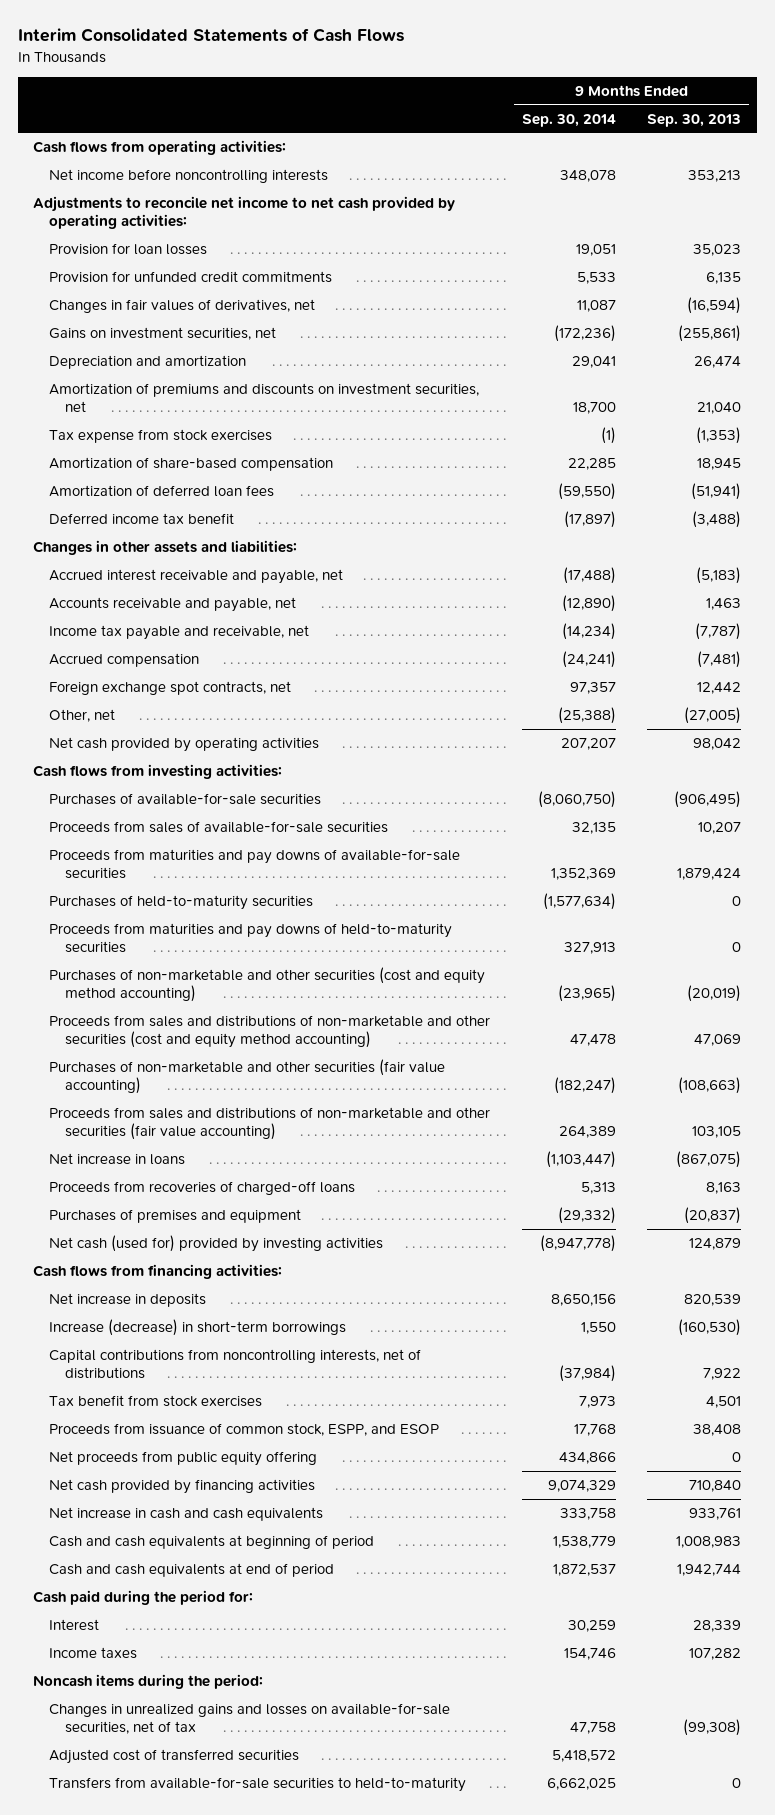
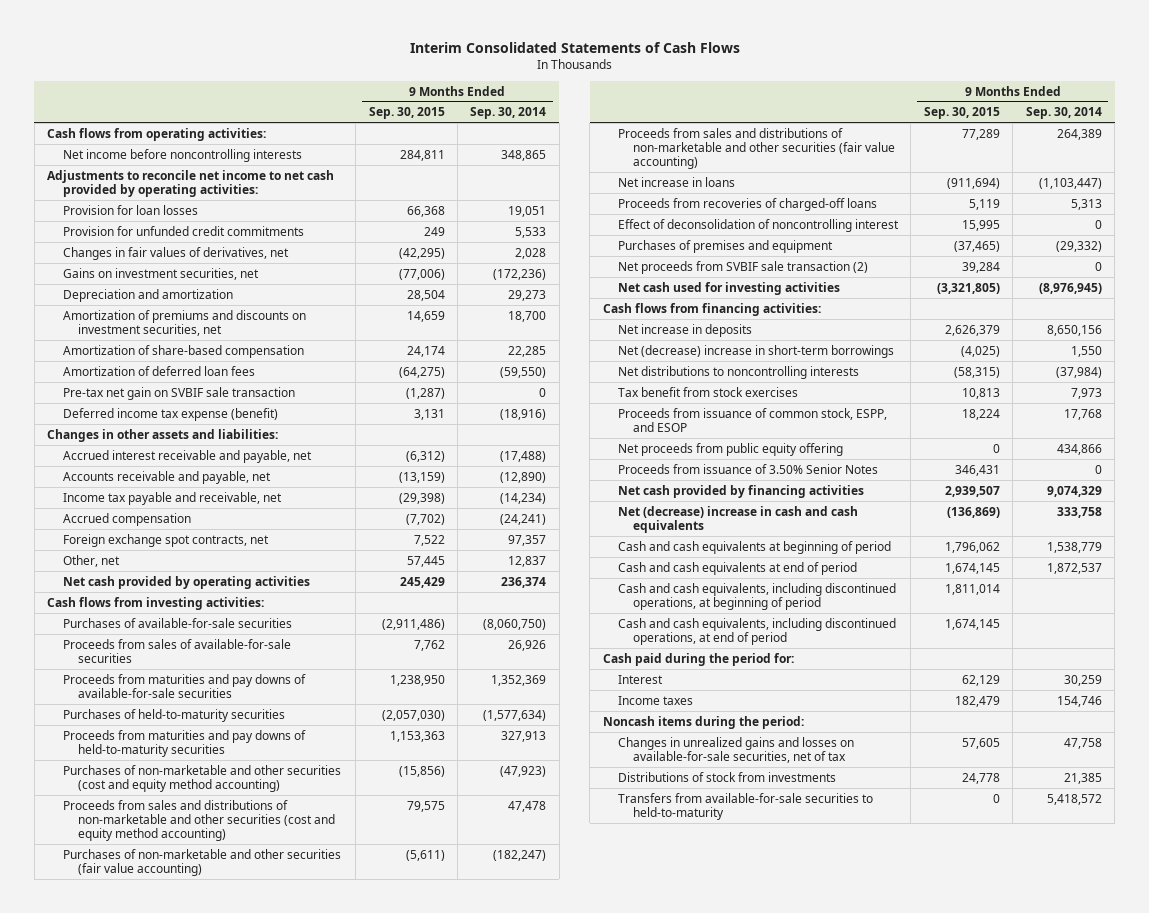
- | 9 Months Ended Sep. 30, 2014 | 9 Months Ended Sep. 30, 2013
+ | 9 Months Ended Sep. 30, 2015 | 9 Months Ended Sep. 30, 2014
- Net income before noncontrolling interests | 348,078 | 353,213
+ Net income before noncontrolling interests | 284,811 | 348,865
- Changes in fair values of derivatives, net | 11,087 | (16,594)
+ Changes in fair values of derivatives, net | (42,295) | 2,028
- Depreciation and amortization | 29,041 | 26,474
+ Depreciation and amortization | 28,504 | 29,273
- Tax expense from stock exercises | (1) | (1,353)
- Deferred income tax benefit | (17,897) | (3,488)
+ Pre-tax net gain on SVBIF sale transaction | (1,287) | 0
+ Deferred income tax expense (benefit) | 3,131 | (18,916)
- Other, net | (25,388) | (27,005)
- Net cash provided by operating activities | 207,207 | 98,042
+ Other, net | 57,445 | 12,837
+ Net cash provided by operating activities | 245,429 | 236,374
- Proceeds from sales of available-for-sale securities | 32,135 | 10,207
+ Proceeds from sales of available-for-sale securities | 7,762 | 26,926
- Purchases of non-marketable and other securities (cost and equity method accounting) | (23,965) | (20,019)
+ Purchases of non-marketable and other securities (cost and equity method accounting) | (15,856) | (47,923)
+ Effect of deconsolidation of noncontrolling interest | 15,995 | 0
- Net cash (used for) provided by investing activities | (8,947,778) | 124,879
+ Net proceeds from SVBIF sale transaction (2) | 39,284 | 0
+ Net cash used for investing activities | (3,321,805) | (8,976,945)
- Increase (decrease) in short-term borrowings | 1,550 | (160,530)
- Capital contributions from noncontrolling interests, net of distributions | (37,984) | 7,922
+ Net (decrease) increase in short-term borrowings | (4,025) | 1,550
+ Net distributions to noncontrolling interests | (58,315) | (37,984)
+ Proceeds from issuance of 3.50% Senior Notes | 346,431 | 0
- Net increase in cash and cash equivalents | 333,758 | 933,761
+ Net (decrease) increase in cash and cash equivalents | (136,869) | 333,758
+ Cash and cash equivalents, including discontinued operations, at beginning of period | 1,811,014 |
+ Cash and cash equivalents, including discontinued operations, at end of period | 1,674,145 |
- Adjusted cost of transferred securities | 5,418,572 |
- Transfers from available-for-sale securities to held-to-maturity | 6,662,025 | 0
+ Distributions of stock from investments | 24,778 | 21,385
+ Transfers from available-for-sale securities to held-to-maturity | 0 | 5,418,572

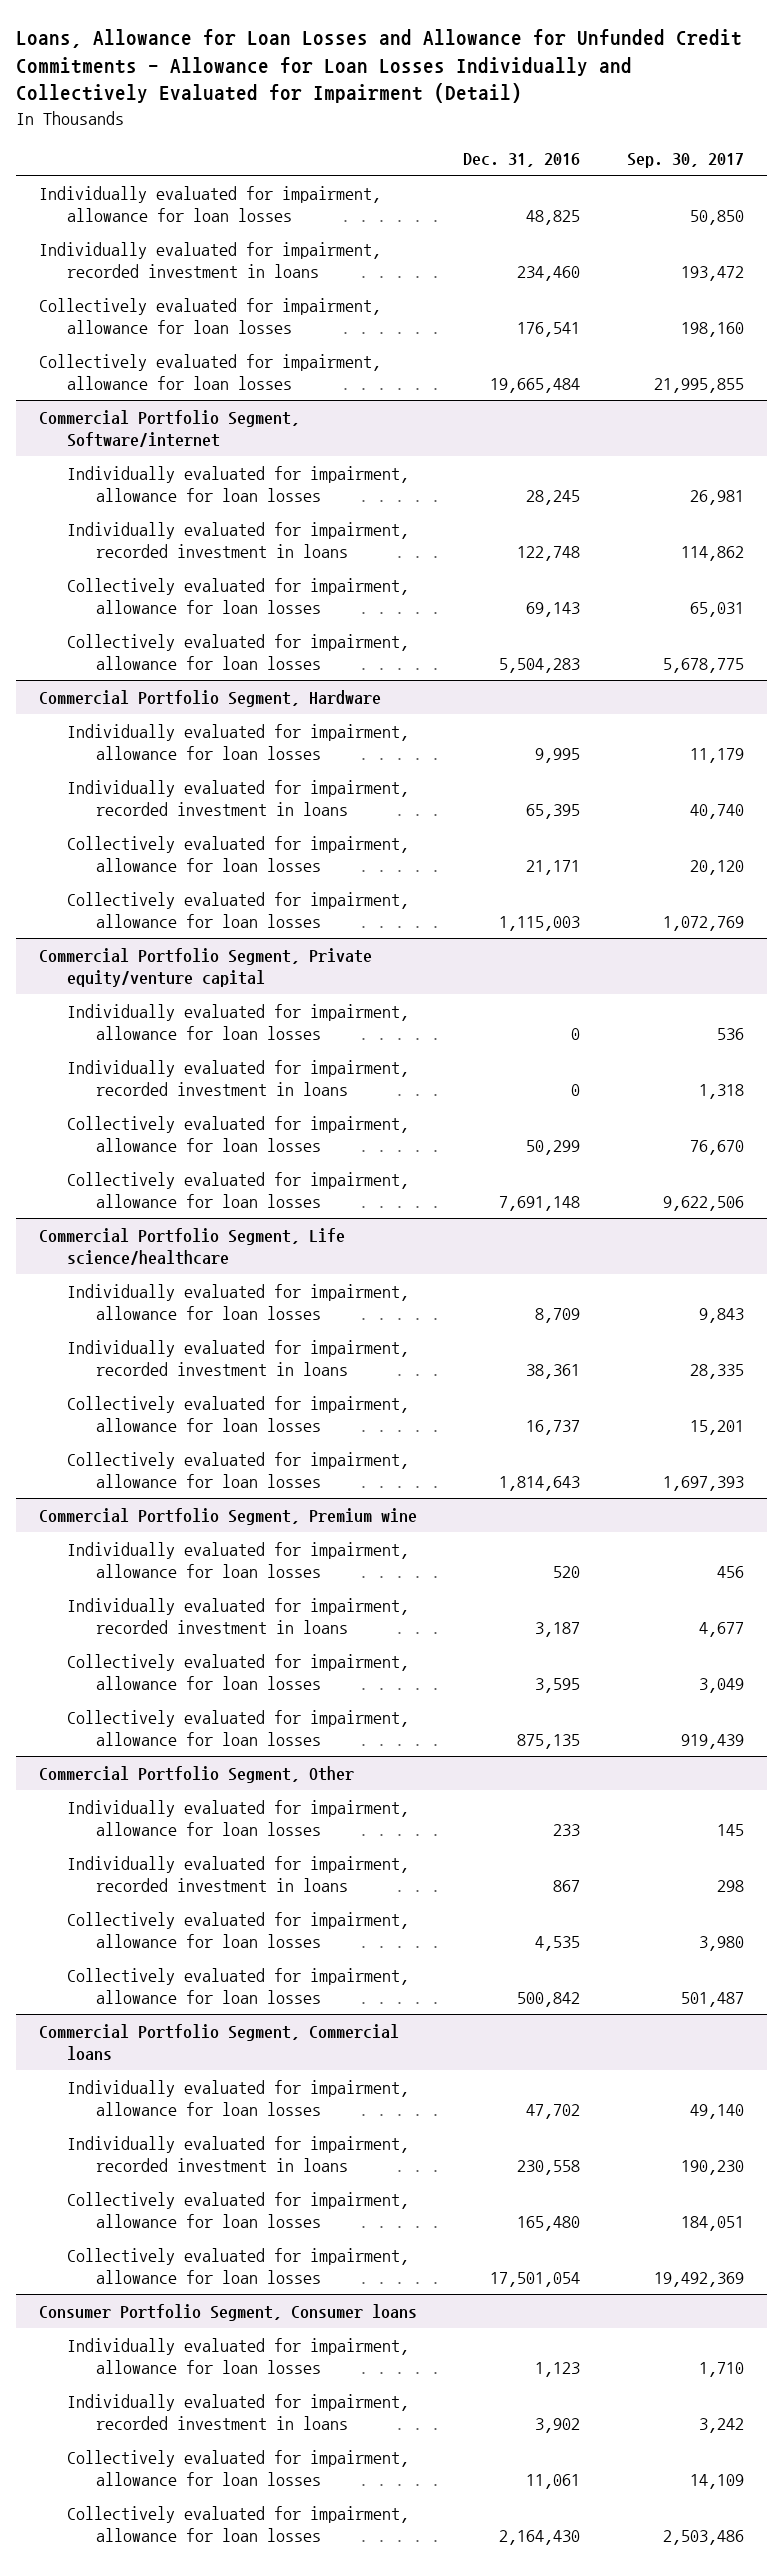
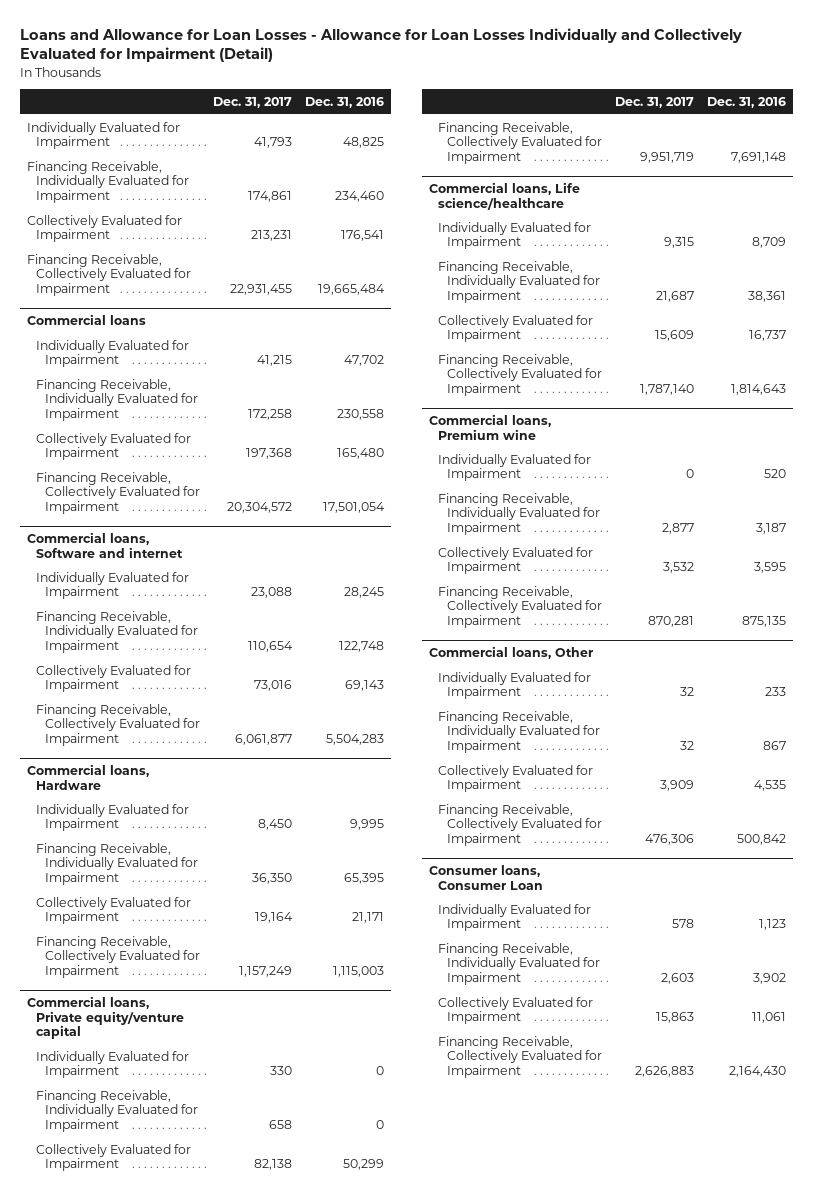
- Loans, Allowance for Loan Losses and Allowance for Unfunded Credit Commitments - Allowance for Loan Losses Individually and Collectively Evaluated for Impairment (Detail)
+ Loans and Allowance for Loan Losses - Allowance for Loan Losses Individually and Collectively Evaluated for Impairment (Detail)
- | Dec. 31, 2016 | Sep. 30, 2017
+ | Dec. 31, 2017 | Dec. 31, 2016
- Individually evaluated for impairment, allowance for loan losses | 48,825 | 50,850
- Individually evaluated for impairment, recorded investment in loans | 234,460 | 193,472
- Collectively evaluated for impairment, allowance for loan losses | 176,541 | 198,160
- Collectively evaluated for impairment, allowance for loan losses | 19,665,484 | 21,995,855
- Commercial Portfolio Segment, Software/internet
- Individually evaluated for impairment, allowance for loan losses | 28,245 | 26,981
- Individually evaluated for impairment, recorded investment in loans | 122,748 | 114,862
- Collectively evaluated for impairment, allowance for loan losses | 69,143 | 65,031
- Collectively evaluated for impairment, allowance for loan losses | 5,504,283 | 5,678,775
- Commercial Portfolio Segment, Hardware
- Individually evaluated for impairment, allowance for loan losses | 9,995 | 11,179
- Individually evaluated for impairment, recorded investment in loans | 65,395 | 40,740
- Collectively evaluated for impairment, allowance for loan losses | 21,171 | 20,120
- Collectively evaluated for impairment, allowance for loan losses | 1,115,003 | 1,072,769
- Commercial Portfolio Segment, Private equity/venture capital
- Individually evaluated for impairment, allowance for loan losses | 0 | 536
- Individually evaluated for impairment, recorded investment in loans | 0 | 1,318
- Collectively evaluated for impairment, allowance for loan losses | 50,299 | 76,670
- Collectively evaluated for impairment, allowance for loan losses | 7,691,148 | 9,622,506
- Commercial Portfolio Segment, Life science/healthcare
- Individually evaluated for impairment, allowance for loan losses | 8,709 | 9,843
- Individually evaluated for impairment, recorded investment in loans | 38,361 | 28,335
- Collectively evaluated for impairment, allowance for loan losses | 16,737 | 15,201
- Collectively evaluated for impairment, allowance for loan losses | 1,814,643 | 1,697,393
- Commercial Portfolio Segment, Premium wine
- Individually evaluated for impairment, allowance for loan losses | 520 | 456
- Individually evaluated for impairment, recorded investment in loans | 3,187 | 4,677
- Collectively evaluated for impairment, allowance for loan losses | 3,595 | 3,049
- Collectively evaluated for impairment, allowance for loan losses | 875,135 | 919,439
- Commercial Portfolio Segment, Other
- Individually evaluated for impairment, allowance for loan losses | 233 | 145
- Individually evaluated for impairment, recorded investment in loans | 867 | 298
- Collectively evaluated for impairment, allowance for loan losses | 4,535 | 3,980
- Collectively evaluated for impairment, allowance for loan losses | 500,842 | 501,487
- Commercial Portfolio Segment, Commercial loans
- Individually evaluated for impairment, allowance for loan losses | 47,702 | 49,140
- Individually evaluated for impairment, recorded investment in loans | 230,558 | 190,230
- Collectively evaluated for impairment, allowance for loan losses | 165,480 | 184,051
- Collectively evaluated for impairment, allowance for loan losses | 17,501,054 | 19,492,369
- Consumer Portfolio Segment, Consumer loans
- Individually evaluated for impairment, allowance for loan losses | 1,123 | 1,710
- Individually evaluated for impairment, recorded investment in loans | 3,902 | 3,242
- Collectively evaluated for impairment, allowance for loan losses | 11,061 | 14,109
- Collectively evaluated for impairment, allowance for loan losses | 2,164,430 | 2,503,486
+ Individually Evaluated for Impairment | 41,793 | 48,825
+ Financing Receivable, Individually Evaluated for Impairment | 174,861 | 234,460
+ Collectively Evaluated for Impairment | 213,231 | 176,541
+ Financing Receivable, Collectively Evaluated for Impairment | 22,931,455 | 19,665,484
+ Commercial loans
+ Individually Evaluated for Impairment | 41,215 | 47,702
+ Financing Receivable, Individually Evaluated for Impairment | 172,258 | 230,558
+ Collectively Evaluated for Impairment | 197,368 | 165,480
+ Financing Receivable, Collectively Evaluated for Impairment | 20,304,572 | 17,501,054
+ Commercial loans, Software and internet
+ Individually Evaluated for Impairment | 23,088 | 28,245
+ Financing Receivable, Individually Evaluated for Impairment | 110,654 | 122,748
+ Collectively Evaluated for Impairment | 73,016 | 69,143
+ Financing Receivable, Collectively Evaluated for Impairment | 6,061,877 | 5,504,283
+ Commercial loans, Hardware
+ Individually Evaluated for Impairment | 8,450 | 9,995
+ Financing Receivable, Individually Evaluated for Impairment | 36,350 | 65,395
+ Collectively Evaluated for Impairment | 19,164 | 21,171
+ Financing Receivable, Collectively Evaluated for Impairment | 1,157,249 | 1,115,003
+ Commercial loans, Private equity/venture capital
+ Individually Evaluated for Impairment | 330 | 0
+ Financing Receivable, Individually Evaluated for Impairment | 658 | 0
+ Collectively Evaluated for Impairment | 82,138 | 50,299
+ Financing Receivable, Collectively Evaluated for Impairment | 9,951,719 | 7,691,148
+ Commercial loans, Life science/healthcare
+ Individually Evaluated for Impairment | 9,315 | 8,709
+ Financing Receivable, Individually Evaluated for Impairment | 21,687 | 38,361
+ Collectively Evaluated for Impairment | 15,609 | 16,737
+ Financing Receivable, Collectively Evaluated for Impairment | 1,787,140 | 1,814,643
+ Commercial loans, Premium wine
+ Individually Evaluated for Impairment | 0 | 520
+ Financing Receivable, Individually Evaluated for Impairment | 2,877 | 3,187
+ Collectively Evaluated for Impairment | 3,532 | 3,595
+ Financing Receivable, Collectively Evaluated for Impairment | 870,281 | 875,135
+ Commercial loans, Other
+ Individually Evaluated for Impairment | 32 | 233
+ Financing Receivable, Individually Evaluated for Impairment | 32 | 867
+ Collectively Evaluated for Impairment | 3,909 | 4,535
+ Financing Receivable, Collectively Evaluated for Impairment | 476,306 | 500,842
+ Consumer loans, Consumer Loan
+ Individually Evaluated for Impairment | 578 | 1,123
+ Financing Receivable, Individually Evaluated for Impairment | 2,603 | 3,902
+ Collectively Evaluated for Impairment | 15,863 | 11,061
+ Financing Receivable, Collectively Evaluated for Impairment | 2,626,883 | 2,164,430

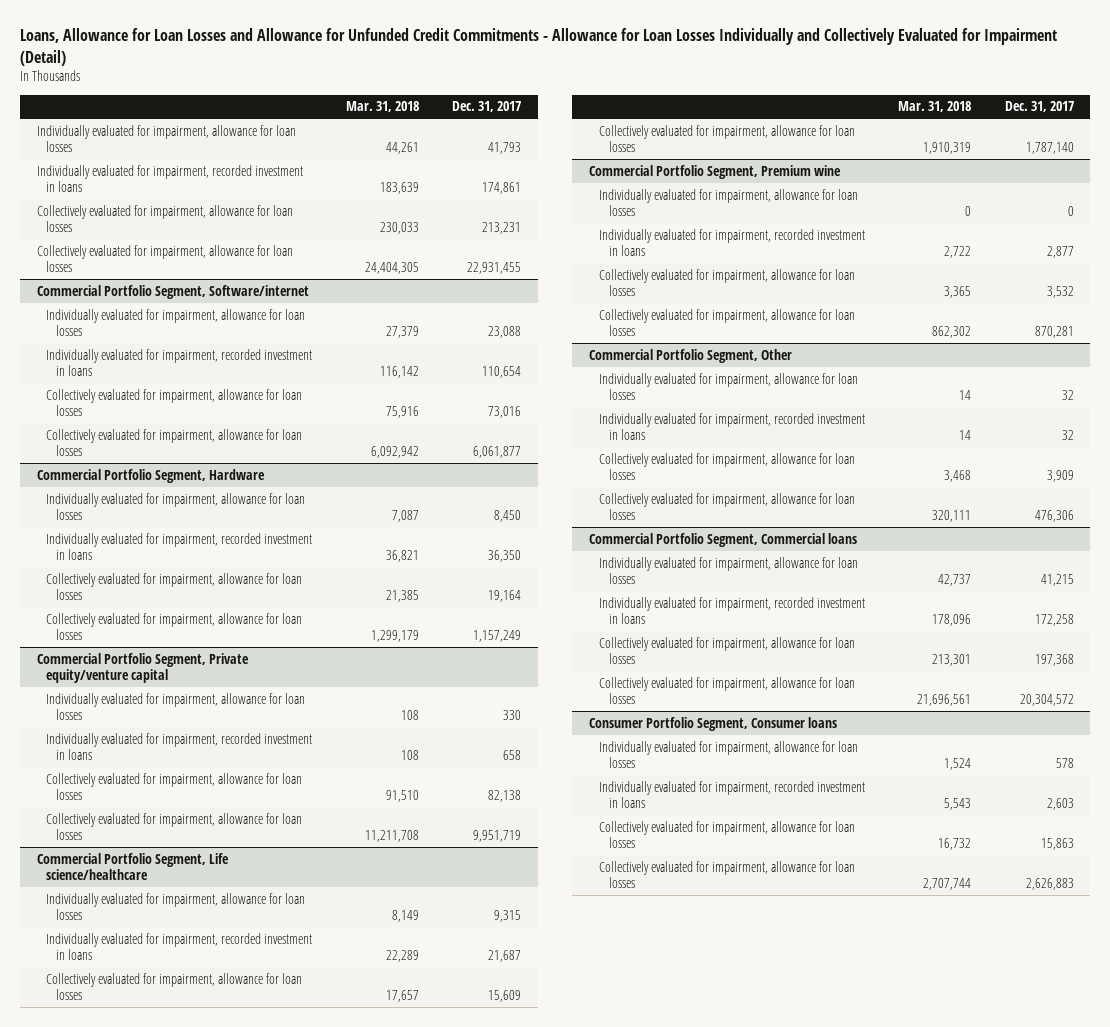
- Loans and Allowance for Loan Losses - Allowance for Loan Losses Individually and Collectively Evaluated for Impairment (Detail)
+ Loans, Allowance for Loan Losses and Allowance for Unfunded Credit Commitments - Allowance for Loan Losses Individually and Collectively Evaluated for Impairment (Detail)
- | Dec. 31, 2017 | Dec. 31, 2016
+ | Mar. 31, 2018 | Dec. 31, 2017
- Individually Evaluated for Impairment | 41,793 | 48,825
- Financing Receivable, Individually Evaluated for Impairment | 174,861 | 234,460
- Collectively Evaluated for Impairment | 213,231 | 176,541
- Financing Receivable, Collectively Evaluated for Impairment | 22,931,455 | 19,665,484
- Commercial loans
- Individually Evaluated for Impairment | 41,215 | 47,702
- Financing Receivable, Individually Evaluated for Impairment | 172,258 | 230,558
- Collectively Evaluated for Impairment | 197,368 | 165,480
- Financing Receivable, Collectively Evaluated for Impairment | 20,304,572 | 17,501,054
- Commercial loans, Software and internet
- Individually Evaluated for Impairment | 23,088 | 28,245
- Financing Receivable, Individually Evaluated for Impairment | 110,654 | 122,748
- Collectively Evaluated for Impairment | 73,016 | 69,143
- Financing Receivable, Collectively Evaluated for Impairment | 6,061,877 | 5,504,283
- Commercial loans, Hardware
- Individually Evaluated for Impairment | 8,450 | 9,995
- Financing Receivable, Individually Evaluated for Impairment | 36,350 | 65,395
- Collectively Evaluated for Impairment | 19,164 | 21,171
- Financing Receivable, Collectively Evaluated for Impairment | 1,157,249 | 1,115,003
- Commercial loans, Private equity/venture capital
- Individually Evaluated for Impairment | 330 | 0
- Financing Receivable, Individually Evaluated for Impairment | 658 | 0
- Collectively Evaluated for Impairment | 82,138 | 50,299
- Financing Receivable, Collectively Evaluated for Impairment | 9,951,719 | 7,691,148
- Commercial loans, Life science/healthcare
- Individually Evaluated for Impairment | 9,315 | 8,709
- Financing Receivable, Individually Evaluated for Impairment | 21,687 | 38,361
- Collectively Evaluated for Impairment | 15,609 | 16,737
- Financing Receivable, Collectively Evaluated for Impairment | 1,787,140 | 1,814,643
- Commercial loans, Premium wine
- Individually Evaluated for Impairment | 0 | 520
- Financing Receivable, Individually Evaluated for Impairment | 2,877 | 3,187
- Collectively Evaluated for Impairment | 3,532 | 3,595
- Financing Receivable, Collectively Evaluated for Impairment | 870,281 | 875,135
- Commercial loans, Other
- Individually Evaluated for Impairment | 32 | 233
- Financing Receivable, Individually Evaluated for Impairment | 32 | 867
- Collectively Evaluated for Impairment | 3,909 | 4,535
- Financing Receivable, Collectively Evaluated for Impairment | 476,306 | 500,842
- Consumer loans, Consumer Loan
- Individually Evaluated for Impairment | 578 | 1,123
- Financing Receivable, Individually Evaluated for Impairment | 2,603 | 3,902
- Collectively Evaluated for Impairment | 15,863 | 11,061
- Financing Receivable, Collectively Evaluated for Impairment | 2,626,883 | 2,164,430
+ Individually evaluated for impairment, allowance for loan losses | 44,261 | 41,793
+ Individually evaluated for impairment, recorded investment in loans | 183,639 | 174,861
+ Collectively evaluated for impairment, allowance for loan losses | 230,033 | 213,231
+ Collectively evaluated for impairment, allowance for loan losses | 24,404,305 | 22,931,455
+ Commercial Portfolio Segment, Software/internet
+ Individually evaluated for impairment, allowance for loan losses | 27,379 | 23,088
+ Individually evaluated for impairment, recorded investment in loans | 116,142 | 110,654
+ Collectively evaluated for impairment, allowance for loan losses | 75,916 | 73,016
+ Collectively evaluated for impairment, allowance for loan losses | 6,092,942 | 6,061,877
+ Commercial Portfolio Segment, Hardware
+ Individually evaluated for impairment, allowance for loan losses | 7,087 | 8,450
+ Individually evaluated for impairment, recorded investment in loans | 36,821 | 36,350
+ Collectively evaluated for impairment, allowance for loan losses | 21,385 | 19,164
+ Collectively evaluated for impairment, allowance for loan losses | 1,299,179 | 1,157,249
+ Commercial Portfolio Segment, Private equity/venture capital
+ Individually evaluated for impairment, allowance for loan losses | 108 | 330
+ Individually evaluated for impairment, recorded investment in loans | 108 | 658
+ Collectively evaluated for impairment, allowance for loan losses | 91,510 | 82,138
+ Collectively evaluated for impairment, allowance for loan losses | 11,211,708 | 9,951,719
+ Commercial Portfolio Segment, Life science/healthcare
+ Individually evaluated for impairment, allowance for loan losses | 8,149 | 9,315
+ Individually evaluated for impairment, recorded investment in loans | 22,289 | 21,687
+ Collectively evaluated for impairment, allowance for loan losses | 17,657 | 15,609
+ Collectively evaluated for impairment, allowance for loan losses | 1,910,319 | 1,787,140
+ Commercial Portfolio Segment, Premium wine
+ Individually evaluated for impairment, allowance for loan losses | 0 | 0
+ Individually evaluated for impairment, recorded investment in loans | 2,722 | 2,877
+ Collectively evaluated for impairment, allowance for loan losses | 3,365 | 3,532
+ Collectively evaluated for impairment, allowance for loan losses | 862,302 | 870,281
+ Commercial Portfolio Segment, Other
+ Individually evaluated for impairment, allowance for loan losses | 14 | 32
+ Individually evaluated for impairment, recorded investment in loans | 14 | 32
+ Collectively evaluated for impairment, allowance for loan losses | 3,468 | 3,909
+ Collectively evaluated for impairment, allowance for loan losses | 320,111 | 476,306
+ Commercial Portfolio Segment, Commercial loans
+ Individually evaluated for impairment, allowance for loan losses | 42,737 | 41,215
+ Individually evaluated for impairment, recorded investment in loans | 178,096 | 172,258
+ Collectively evaluated for impairment, allowance for loan losses | 213,301 | 197,368
+ Collectively evaluated for impairment, allowance for loan losses | 21,696,561 | 20,304,572
+ Consumer Portfolio Segment, Consumer loans
+ Individually evaluated for impairment, allowance for loan losses | 1,524 | 578
+ Individually evaluated for impairment, recorded investment in loans | 5,543 | 2,603
+ Collectively evaluated for impairment, allowance for loan losses | 16,732 | 15,863
+ Collectively evaluated for impairment, allowance for loan losses | 2,707,744 | 2,626,883

